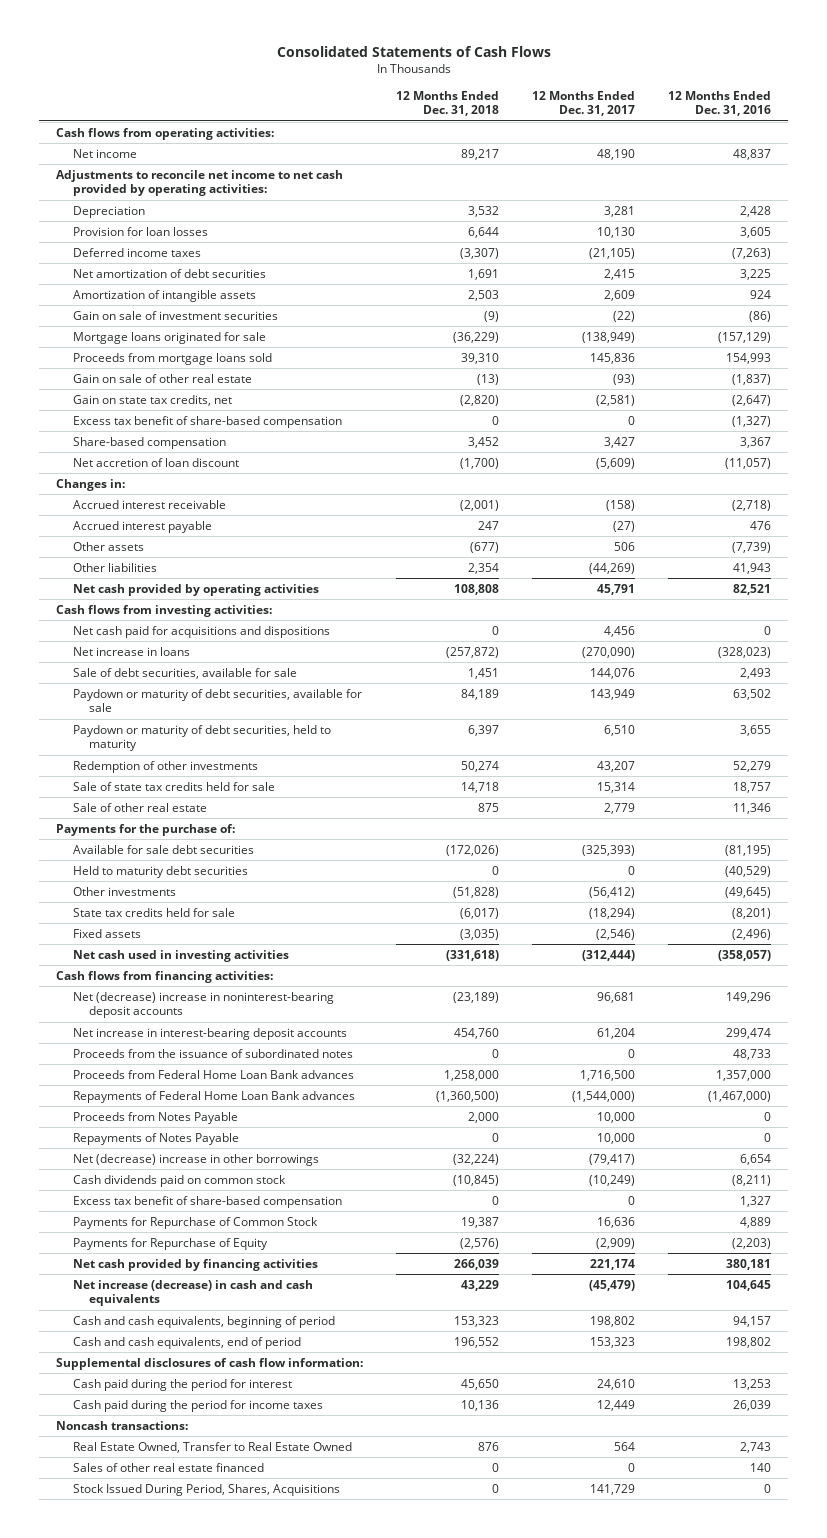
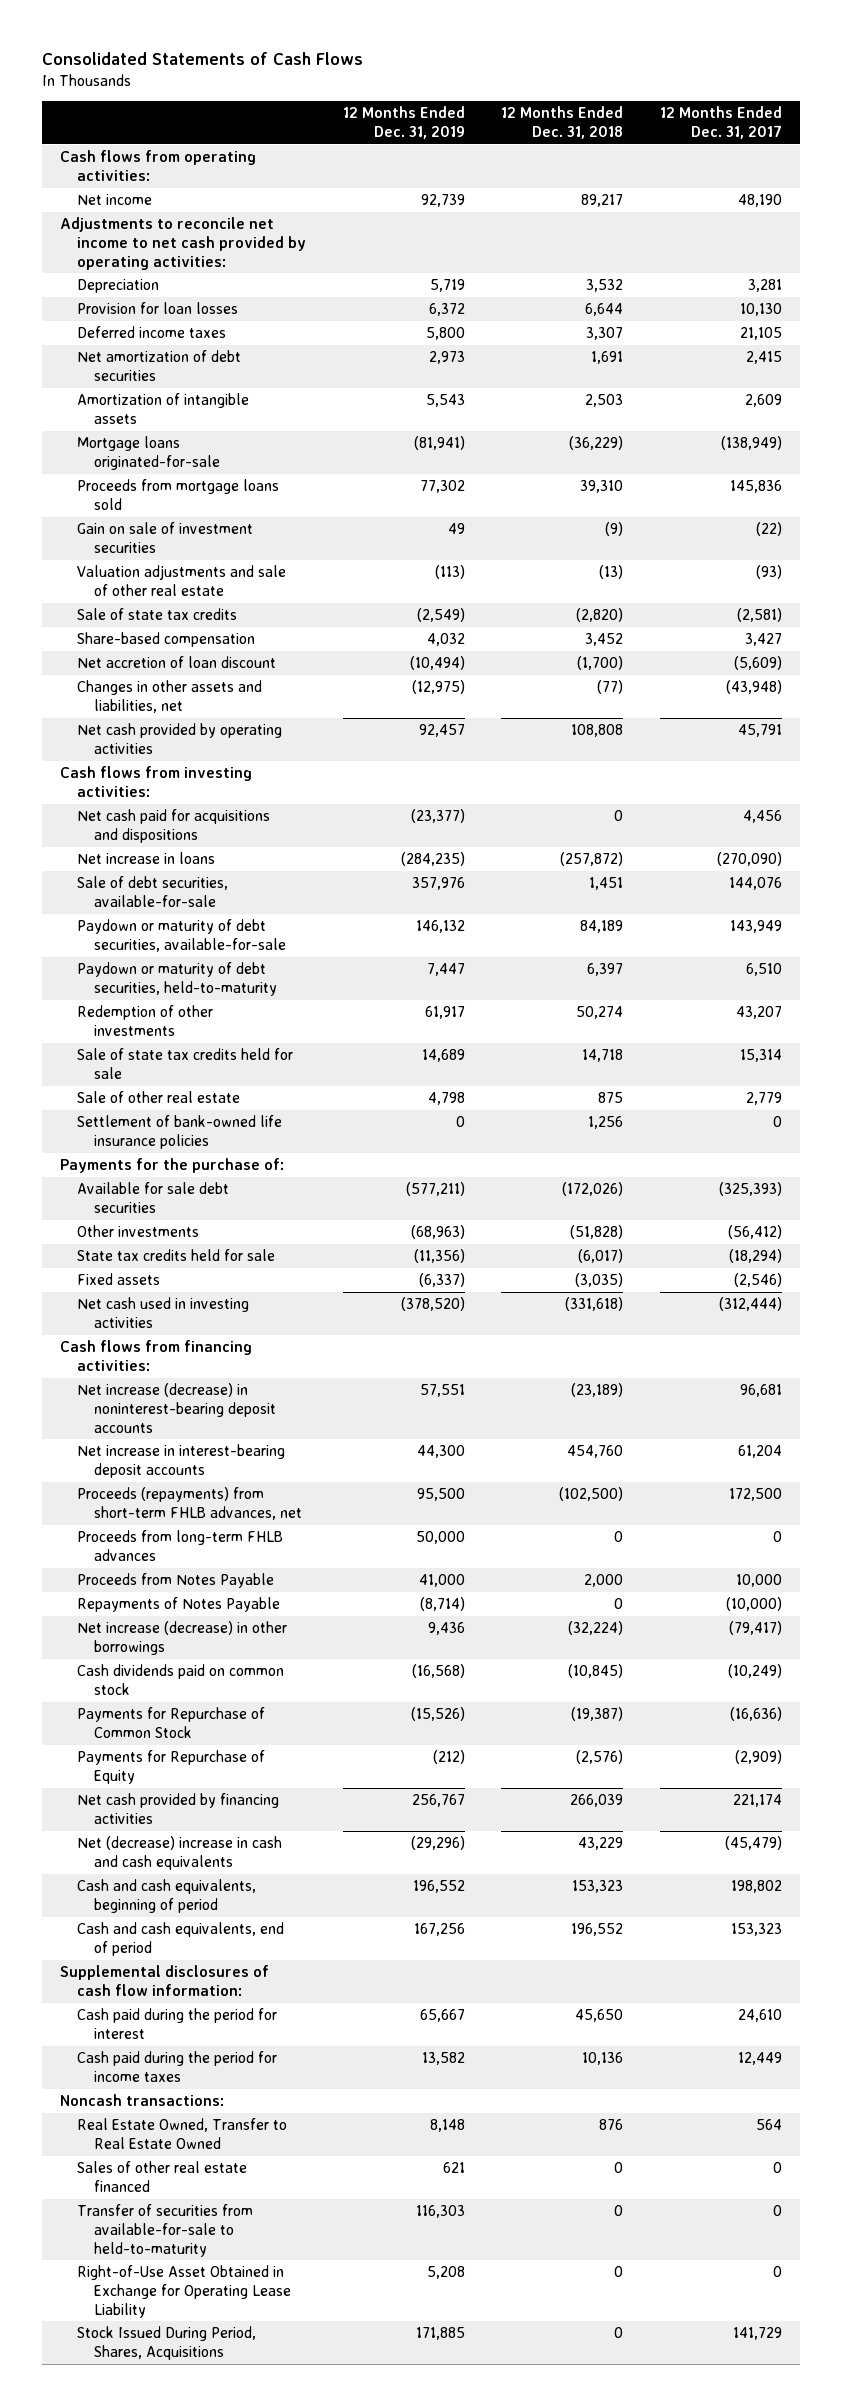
- | 12 Months Ended Dec. 31, 2018 | 12 Months Ended Dec. 31, 2017 | 12 Months Ended Dec. 31, 2016
+ | 12 Months Ended Dec. 31, 2019 | 12 Months Ended Dec. 31, 2018 | 12 Months Ended Dec. 31, 2017
- Deferred income taxes | (3,307) | (21,105) | (7,263)
+ Deferred income taxes | 5,800 | 3,307 | 21,105
- Mortgage loans originated for sale | (36,229) | (138,949) | (157,129)
+ Mortgage loans originated-for-sale | (81,941) | (36,229) | (138,949)
- Gain on sale of other real estate | (13) | (93) | (1,837)
- Gain on state tax credits, net | (2,820) | (2,581) | (2,647)
- Excess tax benefit of share-based compensation | 0 | 0 | (1,327)
moved down: Gain on sale of investment securities | 49 | (9) | (22)
+ Valuation adjustments and sale of other real estate | (113) | (13) | (93)
+ Sale of state tax credits | (2,549) | (2,820) | (2,581)
- Changes in:
- Accrued interest receivable | (2,001) | (158) | (2,718)
- Accrued interest payable | 247 | (27) | 476
- Other assets | (677) | 506 | (7,739)
- Other liabilities | 2,354 | (44,269) | 41,943
+ Changes in other assets and liabilities, net | (12,975) | (77) | (43,948)
- Sale of debt securities, available for sale | 1,451 | 144,076 | 2,493
- Paydown or maturity of debt securities, available for sale | 84,189 | 143,949 | 63,502
- Paydown or maturity of debt securities, held to maturity | 6,397 | 6,510 | 3,655
+ Sale of debt securities, available-for-sale | 357,976 | 1,451 | 144,076
+ Paydown or maturity of debt securities, available-for-sale | 146,132 | 84,189 | 143,949
+ Paydown or maturity of debt securities, held-to-maturity | 7,447 | 6,397 | 6,510
+ Settlement of bank-owned life insurance policies | 0 | 1,256 | 0
- Held to maturity debt securities | 0 | 0 | (40,529)
- Net (decrease) increase in noninterest-bearing deposit accounts | (23,189) | 96,681 | 149,296
+ Net increase (decrease) in noninterest-bearing deposit accounts | 57,551 | (23,189) | 96,681
- Proceeds from the issuance of subordinated notes | 0 | 0 | 48,733
- Proceeds from Federal Home Loan Bank advances | 1,258,000 | 1,716,500 | 1,357,000
- Repayments of Federal Home Loan Bank advances | (1,360,500) | (1,544,000) | (1,467,000)
+ Proceeds (repayments) from short-term FHLB advances, net | 95,500 | (102,500) | 172,500
+ Proceeds from long-term FHLB advances | 50,000 | 0 | 0
- Repayments of Notes Payable | 0 | 10,000 | 0
- Net (decrease) increase in other borrowings | (32,224) | (79,417) | 6,654
+ Repayments of Notes Payable | (8,714) | 0 | (10,000)
+ Net increase (decrease) in other borrowings | 9,436 | (32,224) | (79,417)
- Excess tax benefit of share-based compensation | 0 | 0 | 1,327
- Payments for Repurchase of Common Stock | 19,387 | 16,636 | 4,889
+ Payments for Repurchase of Common Stock | (15,526) | (19,387) | (16,636)
- Net increase (decrease) in cash and cash equivalents | 43,229 | (45,479) | 104,645
+ Net (decrease) increase in cash and cash equivalents | (29,296) | 43,229 | (45,479)
+ Transfer of securities from available-for-sale to held-to-maturity | 116,303 | 0 | 0
+ Right-of-Use Asset Obtained in Exchange for Operating Lease Liability | 5,208 | 0 | 0

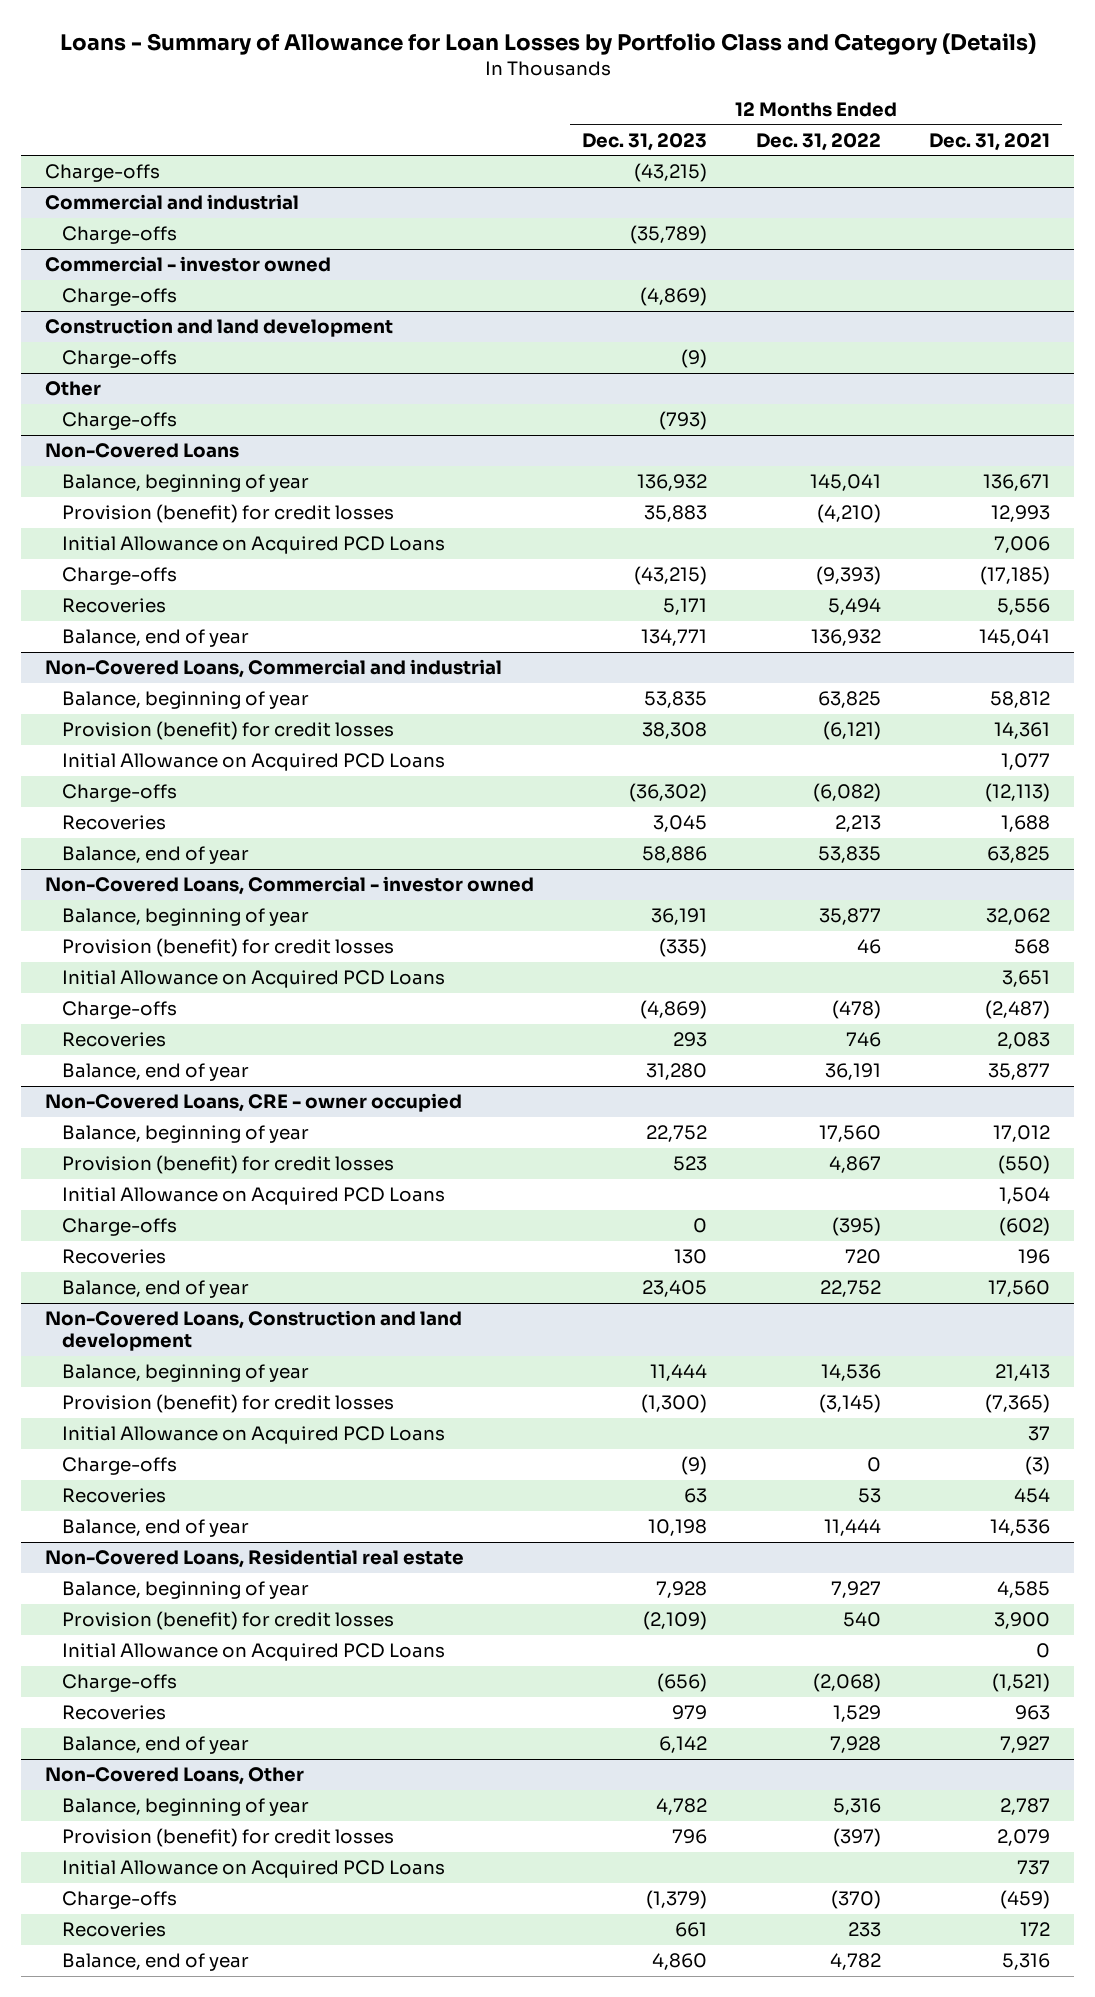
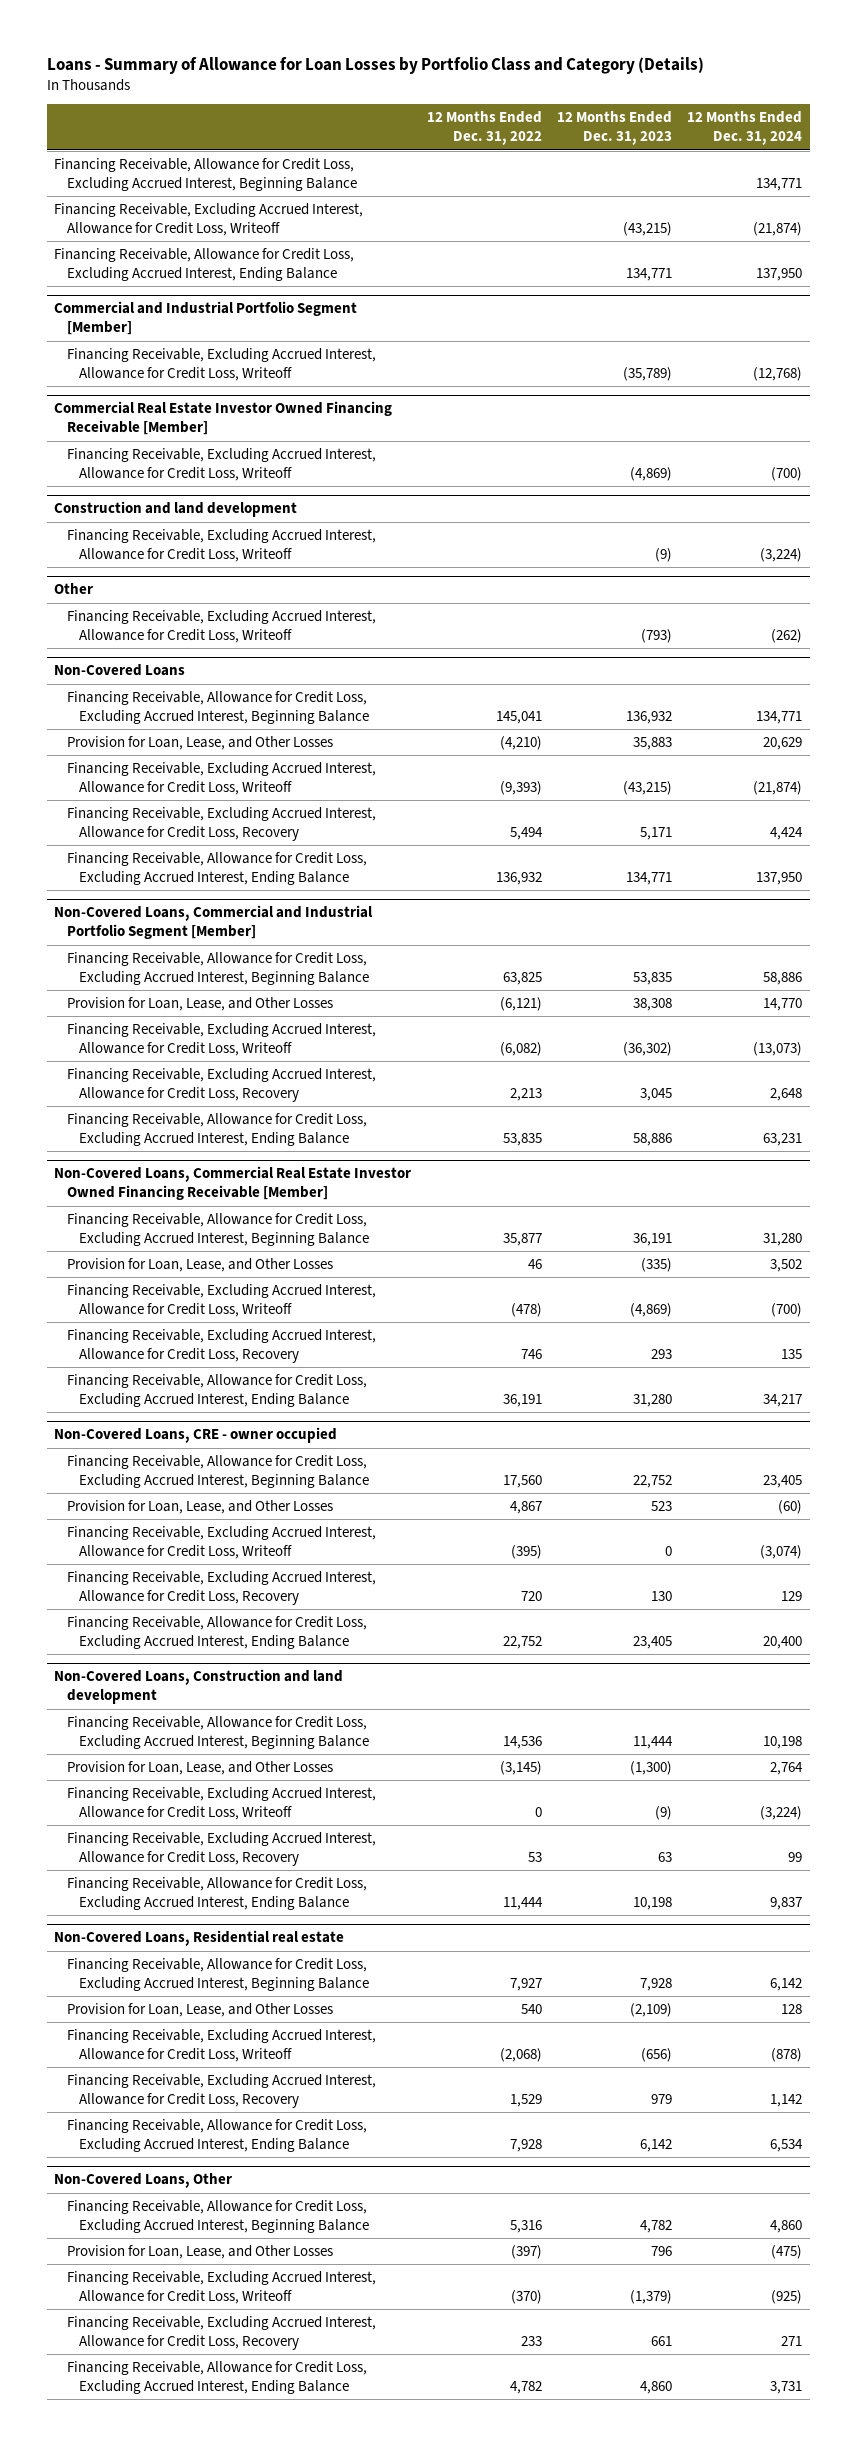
- | 12 Months Ended Dec. 31, 2023 | 12 Months Ended Dec. 31, 2022 | 12 Months Ended Dec. 31, 2021
+ | 12 Months Ended Dec. 31, 2022 | 12 Months Ended Dec. 31, 2023 | 12 Months Ended Dec. 31, 2024
- Charge-offs | (43,215) | |
- Commercial and industrial
- Charge-offs | (35,789) | |
- Commercial - investor owned
- Charge-offs | (4,869) | |
+ Financing Receivable, Allowance for Credit Loss, Excluding Accrued Interest, Beginning Balance | | | 134,771
+ Financing Receivable, Excluding Accrued Interest, Allowance for Credit Loss, Writeoff | | (43,215) | (21,874)
+ Financing Receivable, Allowance for Credit Loss, Excluding Accrued Interest, Ending Balance | | 134,771 | 137,950
+ Commercial and Industrial Portfolio Segment [Member]
+ Financing Receivable, Excluding Accrued Interest, Allowance for Credit Loss, Writeoff | | (35,789) | (12,768)
+ Commercial Real Estate Investor Owned Financing Receivable [Member]
+ Financing Receivable, Excluding Accrued Interest, Allowance for Credit Loss, Writeoff | | (4,869) | (700)
@ Construction and land development
- Charge-offs | (9) | |
+ Financing Receivable, Excluding Accrued Interest, Allowance for Credit Loss, Writeoff | | (9) | (3,224)
@ Other
- Charge-offs | (793) | |
+ Financing Receivable, Excluding Accrued Interest, Allowance for Credit Loss, Writeoff | | (793) | (262)
@ Non-Covered Loans
- Balance, beginning of year | 136,932 | 145,041 | 136,671
- Provision (benefit) for credit losses | 35,883 | (4,210) | 12,993
- Initial Allowance on Acquired PCD Loans | | | 7,006
- Charge-offs | (43,215) | (9,393) | (17,185)
- Recoveries | 5,171 | 5,494 | 5,556
- Balance, end of year | 134,771 | 136,932 | 145,041
- Non-Covered Loans, Commercial and industrial
- Balance, beginning of year | 53,835 | 63,825 | 58,812
- Provision (benefit) for credit losses | 38,308 | (6,121) | 14,361
- Initial Allowance on Acquired PCD Loans | | | 1,077
- Charge-offs | (36,302) | (6,082) | (12,113)
- Recoveries | 3,045 | 2,213 | 1,688
- Balance, end of year | 58,886 | 53,835 | 63,825
- Non-Covered Loans, Commercial - investor owned
- Balance, beginning of year | 36,191 | 35,877 | 32,062
- Provision (benefit) for credit losses | (335) | 46 | 568
- Initial Allowance on Acquired PCD Loans | | | 3,651
- Charge-offs | (4,869) | (478) | (2,487)
- Recoveries | 293 | 746 | 2,083
- Balance, end of year | 31,280 | 36,191 | 35,877
@ Non-Covered Loans
+ Financing Receivable, Allowance for Credit Loss, Excluding Accrued Interest, Beginning Balance | 145,041 | 136,932 | 134,771
+ Provision for Loan, Lease, and Other Losses | (4,210) | 35,883 | 20,629
+ Financing Receivable, Excluding Accrued Interest, Allowance for Credit Loss, Writeoff | (9,393) | (43,215) | (21,874)
+ Financing Receivable, Excluding Accrued Interest, Allowance for Credit Loss, Recovery | 5,494 | 5,171 | 4,424
+ Financing Receivable, Allowance for Credit Loss, Excluding Accrued Interest, Ending Balance | 136,932 | 134,771 | 137,950
+ Non-Covered Loans, Commercial and Industrial Portfolio Segment [Member]
+ Financing Receivable, Allowance for Credit Loss, Excluding Accrued Interest, Beginning Balance | 63,825 | 53,835 | 58,886
+ Provision for Loan, Lease, and Other Losses | (6,121) | 38,308 | 14,770
+ Financing Receivable, Excluding Accrued Interest, Allowance for Credit Loss, Writeoff | (6,082) | (36,302) | (13,073)
+ Financing Receivable, Excluding Accrued Interest, Allowance for Credit Loss, Recovery | 2,213 | 3,045 | 2,648
+ Financing Receivable, Allowance for Credit Loss, Excluding Accrued Interest, Ending Balance | 53,835 | 58,886 | 63,231
+ Non-Covered Loans, Commercial Real Estate Investor Owned Financing Receivable [Member]
+ Financing Receivable, Allowance for Credit Loss, Excluding Accrued Interest, Beginning Balance | 35,877 | 36,191 | 31,280
+ Provision for Loan, Lease, and Other Losses | 46 | (335) | 3,502
+ Financing Receivable, Excluding Accrued Interest, Allowance for Credit Loss, Writeoff | (478) | (4,869) | (700)
+ Financing Receivable, Excluding Accrued Interest, Allowance for Credit Loss, Recovery | 746 | 293 | 135
+ Financing Receivable, Allowance for Credit Loss, Excluding Accrued Interest, Ending Balance | 36,191 | 31,280 | 34,217
@ Non-Covered Loans, CRE - owner occupied
- Balance, beginning of year | 22,752 | 17,560 | 17,012
- Provision (benefit) for credit losses | 523 | 4,867 | (550)
- Initial Allowance on Acquired PCD Loans | | | 1,504
- Charge-offs | 0 | (395) | (602)
- Recoveries | 130 | 720 | 196
- Balance, end of year | 23,405 | 22,752 | 17,560
+ Financing Receivable, Allowance for Credit Loss, Excluding Accrued Interest, Beginning Balance | 17,560 | 22,752 | 23,405
+ Provision for Loan, Lease, and Other Losses | 4,867 | 523 | (60)
+ Financing Receivable, Excluding Accrued Interest, Allowance for Credit Loss, Writeoff | (395) | 0 | (3,074)
+ Financing Receivable, Excluding Accrued Interest, Allowance for Credit Loss, Recovery | 720 | 130 | 129
+ Financing Receivable, Allowance for Credit Loss, Excluding Accrued Interest, Ending Balance | 22,752 | 23,405 | 20,400
@ Non-Covered Loans, Construction and land development
- Balance, beginning of year | 11,444 | 14,536 | 21,413
- Provision (benefit) for credit losses | (1,300) | (3,145) | (7,365)
- Initial Allowance on Acquired PCD Loans | | | 37
- Charge-offs | (9) | 0 | (3)
- Recoveries | 63 | 53 | 454
- Balance, end of year | 10,198 | 11,444 | 14,536
+ Financing Receivable, Allowance for Credit Loss, Excluding Accrued Interest, Beginning Balance | 14,536 | 11,444 | 10,198
+ Provision for Loan, Lease, and Other Losses | (3,145) | (1,300) | 2,764
+ Financing Receivable, Excluding Accrued Interest, Allowance for Credit Loss, Writeoff | 0 | (9) | (3,224)
+ Financing Receivable, Excluding Accrued Interest, Allowance for Credit Loss, Recovery | 53 | 63 | 99
+ Financing Receivable, Allowance for Credit Loss, Excluding Accrued Interest, Ending Balance | 11,444 | 10,198 | 9,837
@ Non-Covered Loans, Residential real estate
- Balance, beginning of year | 7,928 | 7,927 | 4,585
- Provision (benefit) for credit losses | (2,109) | 540 | 3,900
- Initial Allowance on Acquired PCD Loans | | | 0
- Charge-offs | (656) | (2,068) | (1,521)
- Recoveries | 979 | 1,529 | 963
- Balance, end of year | 6,142 | 7,928 | 7,927
+ Financing Receivable, Allowance for Credit Loss, Excluding Accrued Interest, Beginning Balance | 7,927 | 7,928 | 6,142
+ Provision for Loan, Lease, and Other Losses | 540 | (2,109) | 128
+ Financing Receivable, Excluding Accrued Interest, Allowance for Credit Loss, Writeoff | (2,068) | (656) | (878)
+ Financing Receivable, Excluding Accrued Interest, Allowance for Credit Loss, Recovery | 1,529 | 979 | 1,142
+ Financing Receivable, Allowance for Credit Loss, Excluding Accrued Interest, Ending Balance | 7,928 | 6,142 | 6,534
@ Non-Covered Loans, Other
- Balance, beginning of year | 4,782 | 5,316 | 2,787
- Provision (benefit) for credit losses | 796 | (397) | 2,079
- Initial Allowance on Acquired PCD Loans | | | 737
- Charge-offs | (1,379) | (370) | (459)
- Recoveries | 661 | 233 | 172
- Balance, end of year | 4,860 | 4,782 | 5,316
+ Financing Receivable, Allowance for Credit Loss, Excluding Accrued Interest, Beginning Balance | 5,316 | 4,782 | 4,860
+ Provision for Loan, Lease, and Other Losses | (397) | 796 | (475)
+ Financing Receivable, Excluding Accrued Interest, Allowance for Credit Loss, Writeoff | (370) | (1,379) | (925)
+ Financing Receivable, Excluding Accrued Interest, Allowance for Credit Loss, Recovery | 233 | 661 | 271
+ Financing Receivable, Allowance for Credit Loss, Excluding Accrued Interest, Ending Balance | 4,782 | 4,860 | 3,731

